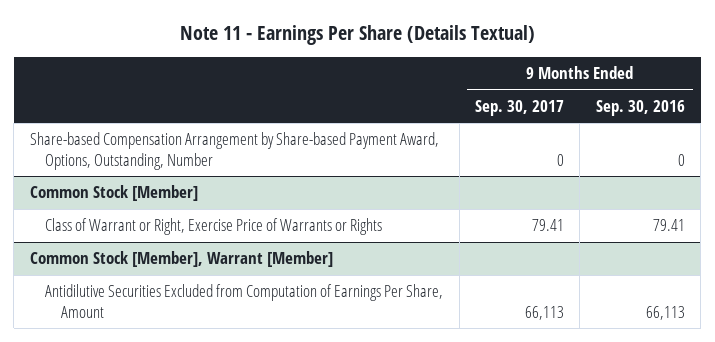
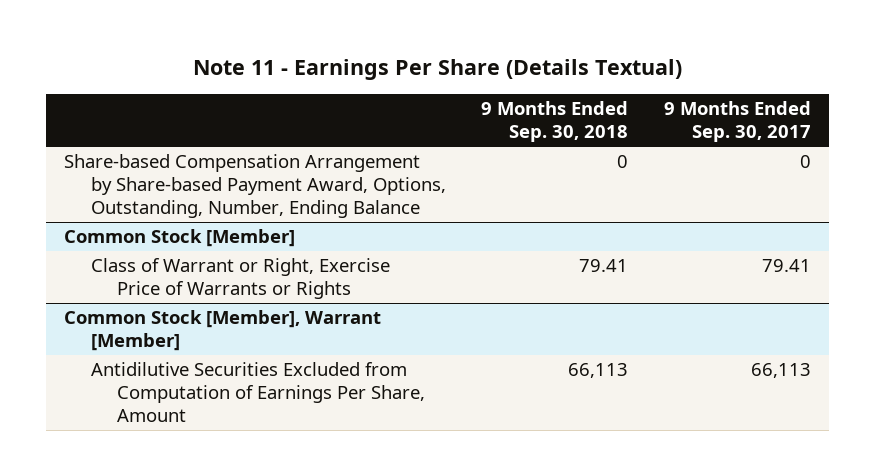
- | 9 Months Ended Sep. 30, 2017 | 9 Months Ended Sep. 30, 2016
+ | 9 Months Ended Sep. 30, 2018 | 9 Months Ended Sep. 30, 2017
- Share-based Compensation Arrangement by Share-based Payment Award, Options, Outstanding, Number | 0 | 0
+ Share-based Compensation Arrangement by Share-based Payment Award, Options, Outstanding, Number, Ending Balance | 0 | 0

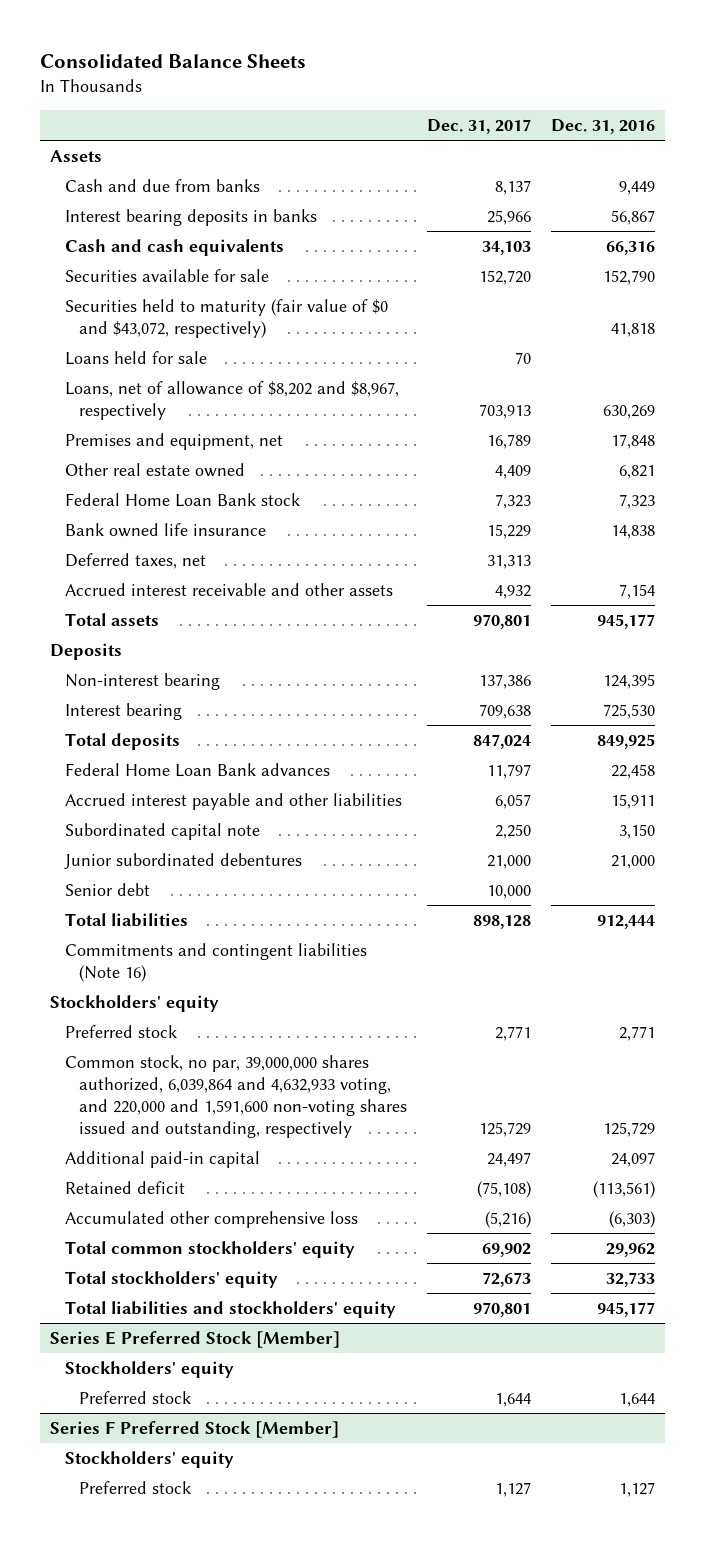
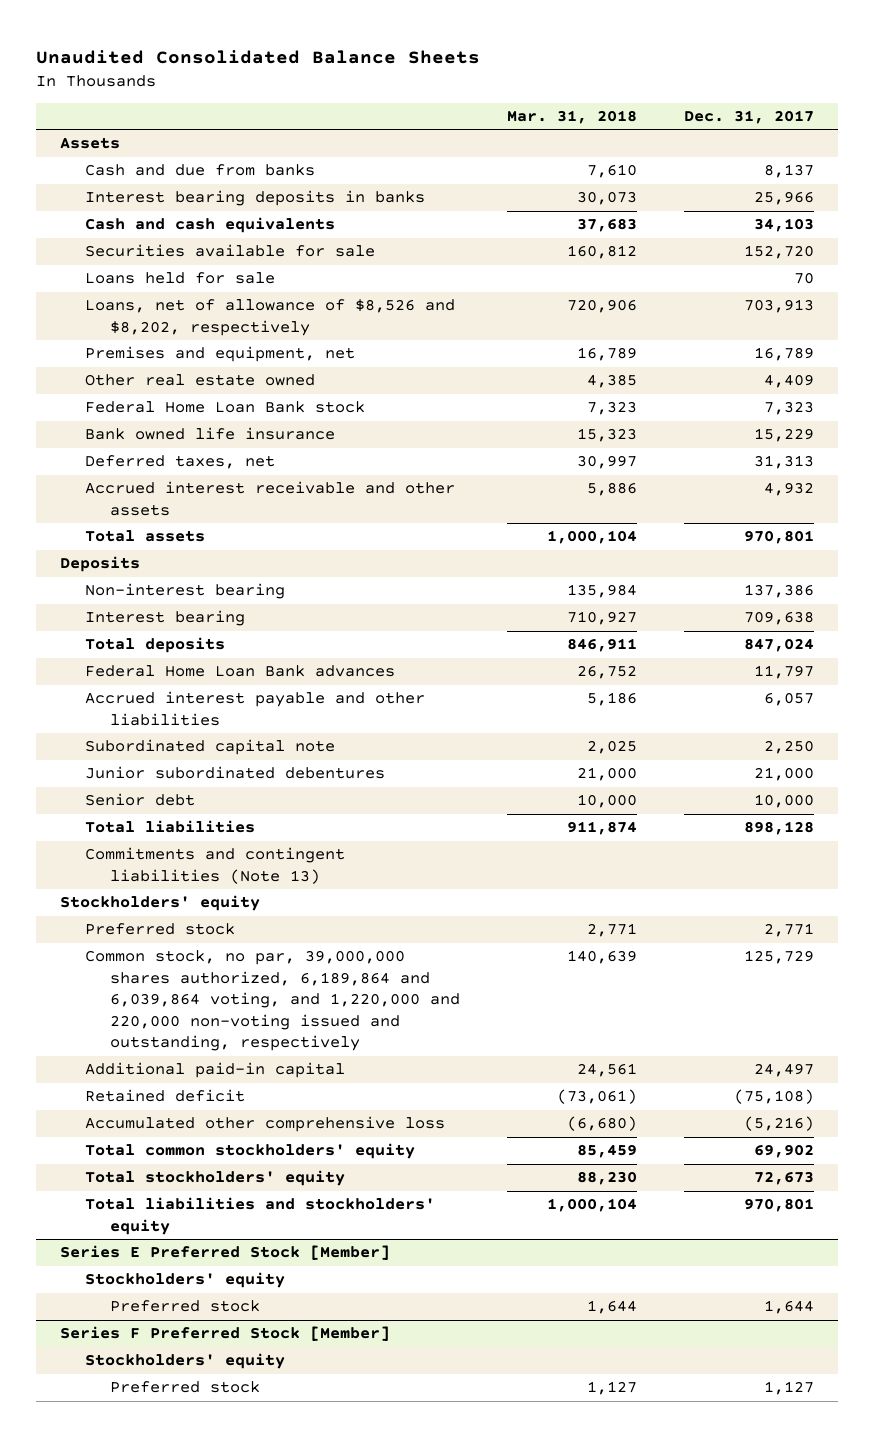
- Consolidated Balance Sheets
+ Unaudited Consolidated Balance Sheets
- | Dec. 31, 2017 | Dec. 31, 2016
+ | Mar. 31, 2018 | Dec. 31, 2017
- Securities held to maturity (fair value of $0 and $43,072, respectively) | | 41,818
- Loans, net of allowance of $8,202 and $8,967, respectively | 703,913 | 630,269
+ Loans, net of allowance of $8,526 and $8,202, respectively | 720,906 | 703,913
- Commitments and contingent liabilities (Note 16)
+ Commitments and contingent liabilities (Note 13)
- Common stock, no par, 39,000,000 shares authorized, 6,039,864 and 4,632,933 voting, and 220,000 and 1,591,600 non-voting shares issued and outstanding, respectively | 125,729 | 125,729
+ Common stock, no par, 39,000,000 shares authorized, 6,189,864 and 6,039,864 voting, and 1,220,000 and 220,000 non-voting issued and outstanding, respectively | 140,639 | 125,729

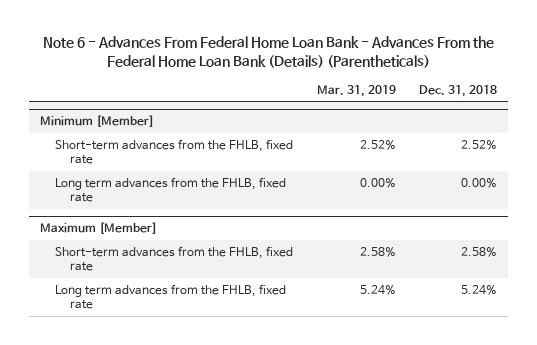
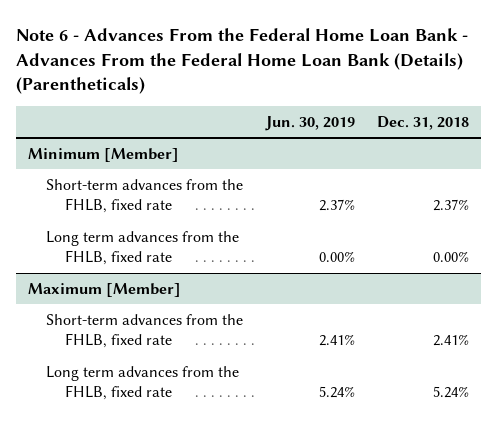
- Note 6 - Advances From Federal Home Loan Bank - Advances From the Federal Home Loan Bank (Details) (Parentheticals)
+ Note 6 - Advances From the Federal Home Loan Bank - Advances From the Federal Home Loan Bank (Details) (Parentheticals)
- | Mar. 31, 2019 | Dec. 31, 2018
+ | Jun. 30, 2019 | Dec. 31, 2018
@ Minimum [Member]
- Short-term advances from the FHLB, fixed rate | 2.52% | 2.52%
+ Short-term advances from the FHLB, fixed rate | 2.37% | 2.37%
@ Maximum [Member]
- Short-term advances from the FHLB, fixed rate | 2.58% | 2.58%
+ Short-term advances from the FHLB, fixed rate | 2.41% | 2.41%

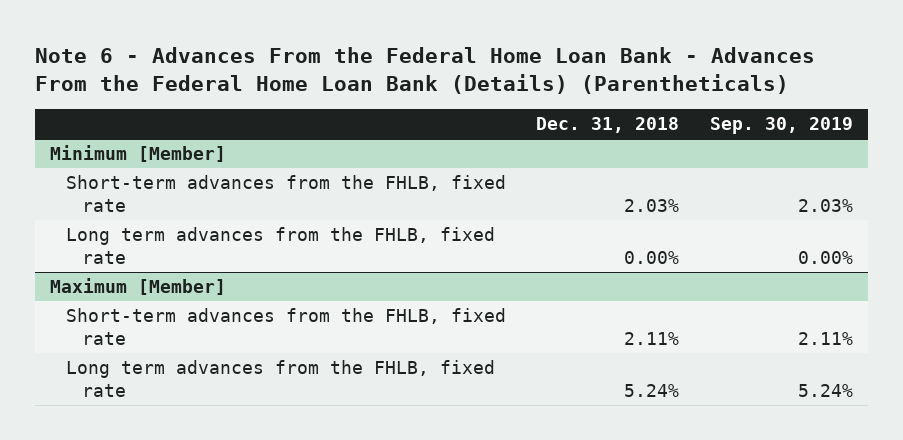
- | Jun. 30, 2019 | Dec. 31, 2018
+ | Dec. 31, 2018 | Sep. 30, 2019
@ Minimum [Member]
- Short-term advances from the FHLB, fixed rate | 2.37% | 2.37%
+ Short-term advances from the FHLB, fixed rate | 2.03% | 2.03%
@ Maximum [Member]
- Short-term advances from the FHLB, fixed rate | 2.41% | 2.41%
+ Short-term advances from the FHLB, fixed rate | 2.11% | 2.11%

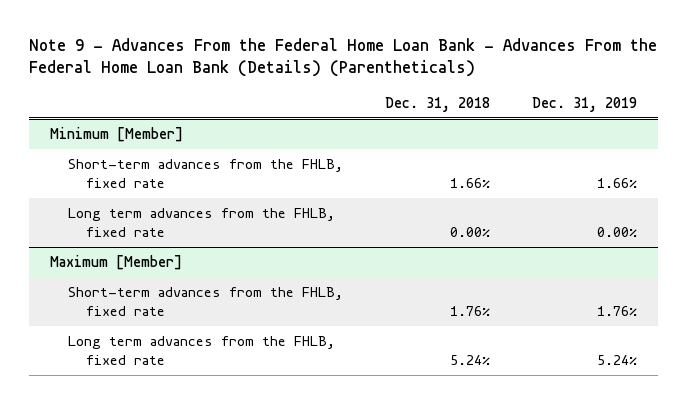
- Note 6 - Advances From the Federal Home Loan Bank - Advances From the Federal Home Loan Bank (Details) (Parentheticals)
+ Note 9 - Advances From the Federal Home Loan Bank - Advances From the Federal Home Loan Bank (Details) (Parentheticals)
- | Dec. 31, 2018 | Sep. 30, 2019
+ | Dec. 31, 2018 | Dec. 31, 2019
@ Minimum [Member]
- Short-term advances from the FHLB, fixed rate | 2.03% | 2.03%
+ Short-term advances from the FHLB, fixed rate | 1.66% | 1.66%
@ Maximum [Member]
- Short-term advances from the FHLB, fixed rate | 2.11% | 2.11%
+ Short-term advances from the FHLB, fixed rate | 1.76% | 1.76%

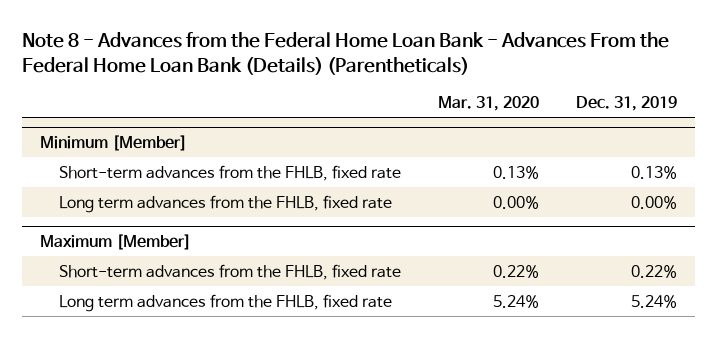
- Note 9 - Advances From the Federal Home Loan Bank - Advances From the Federal Home Loan Bank (Details) (Parentheticals)
+ Note 8 - Advances from the Federal Home Loan Bank - Advances From the Federal Home Loan Bank (Details) (Parentheticals)
- | Dec. 31, 2018 | Dec. 31, 2019
+ | Mar. 31, 2020 | Dec. 31, 2019
@ Minimum [Member]
- Short-term advances from the FHLB, fixed rate | 1.66% | 1.66%
+ Short-term advances from the FHLB, fixed rate | 0.13% | 0.13%
@ Maximum [Member]
- Short-term advances from the FHLB, fixed rate | 1.76% | 1.76%
+ Short-term advances from the FHLB, fixed rate | 0.22% | 0.22%

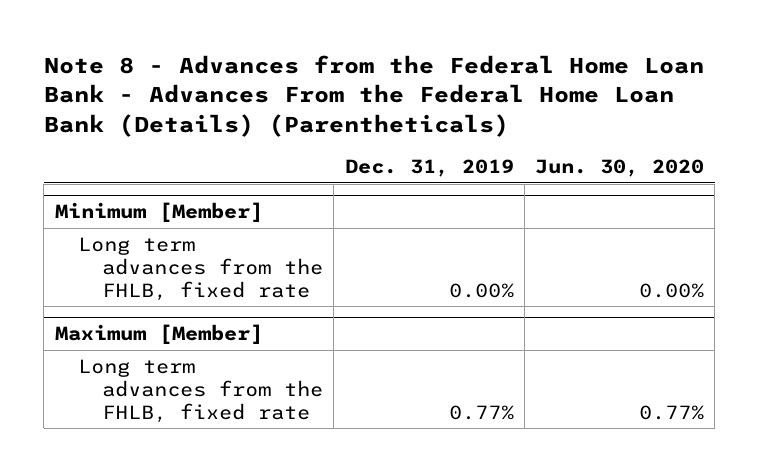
- | Mar. 31, 2020 | Dec. 31, 2019
+ | Dec. 31, 2019 | Jun. 30, 2020
@ Minimum [Member]
- Short-term advances from the FHLB, fixed rate | 0.13% | 0.13%
@ Maximum [Member]
- Short-term advances from the FHLB, fixed rate | 0.22% | 0.22%
- Long term advances from the FHLB, fixed rate | 5.24% | 5.24%
+ Long term advances from the FHLB, fixed rate | 0.77% | 0.77%

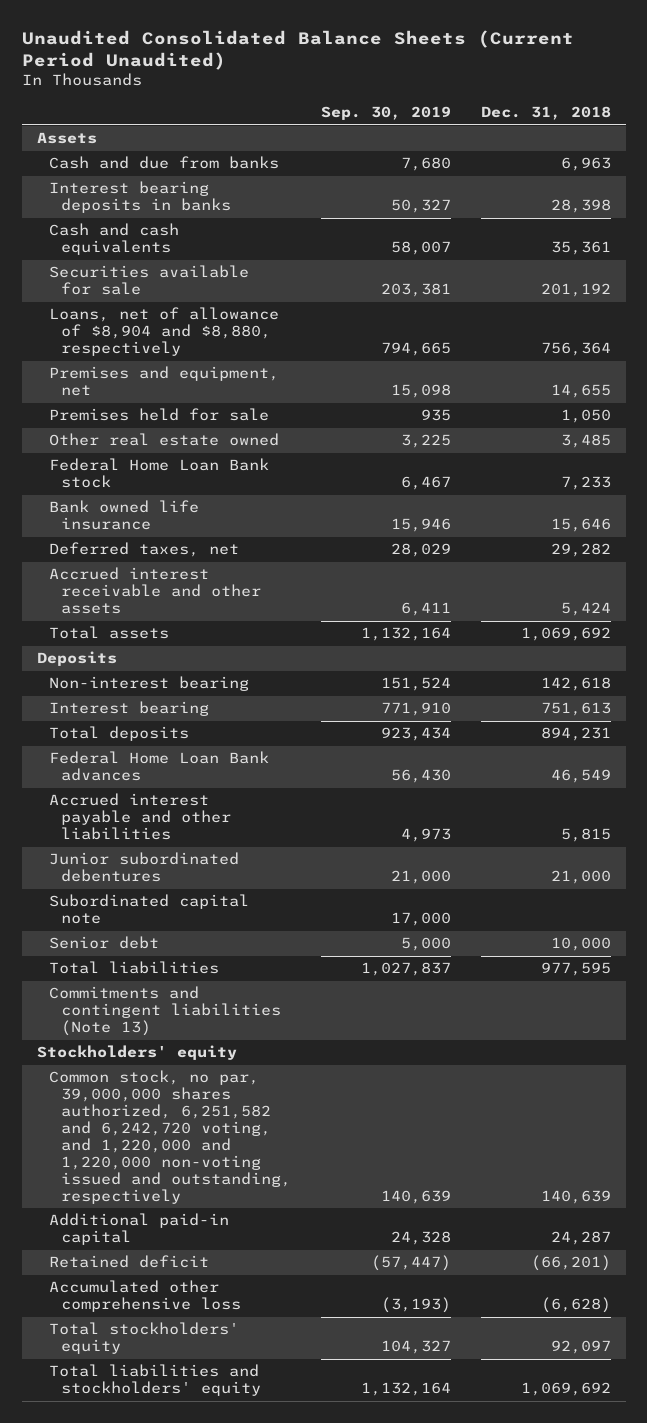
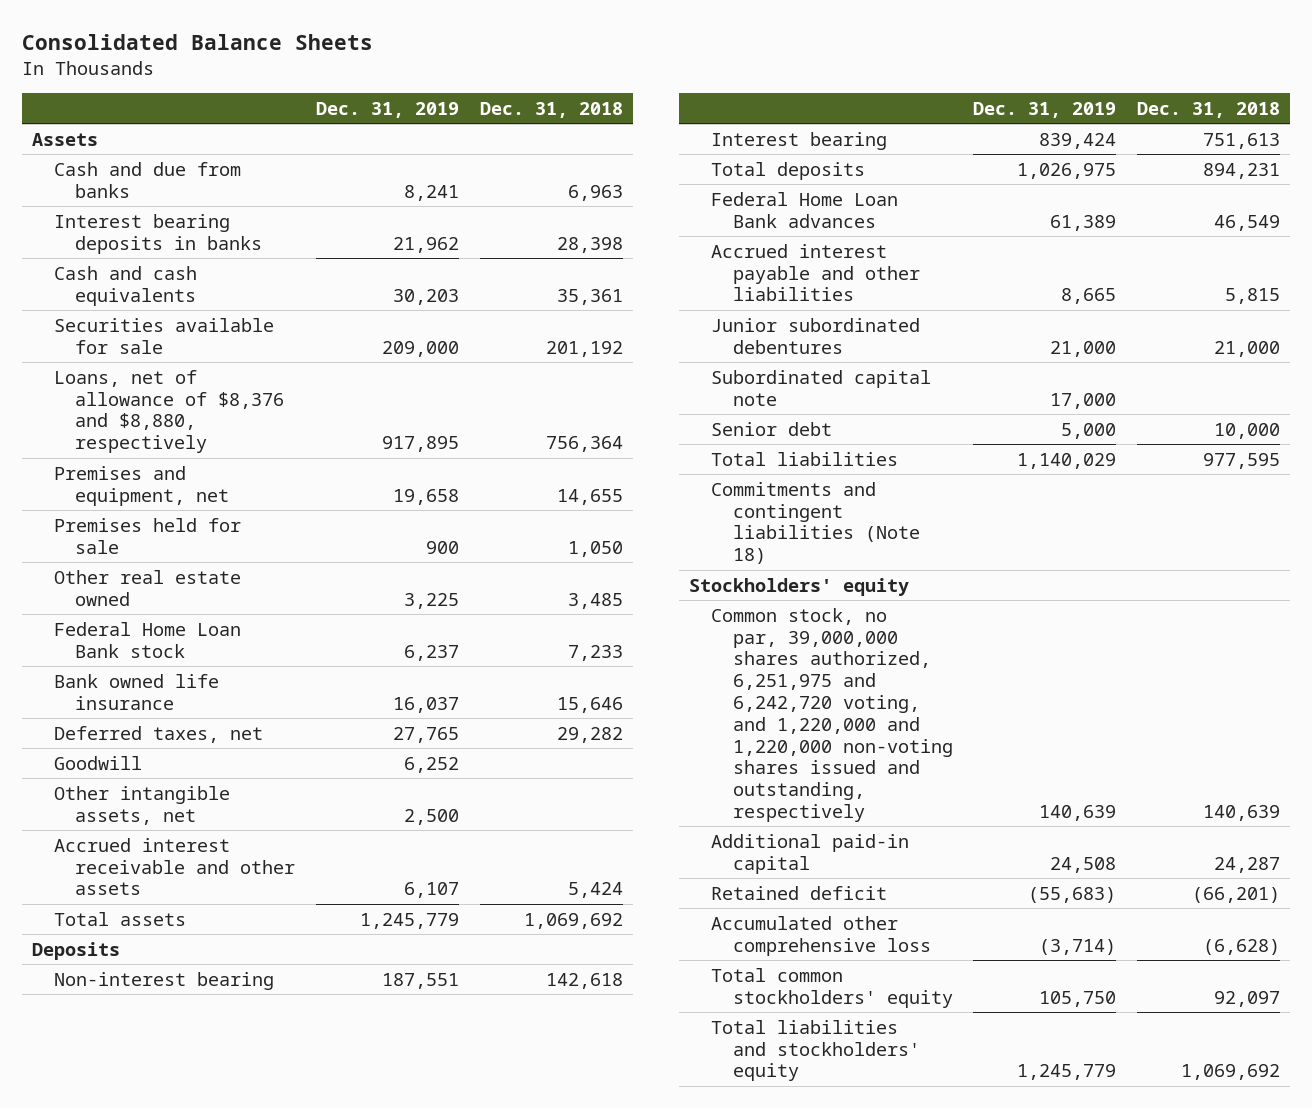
- Unaudited Consolidated Balance Sheets (Current Period Unaudited)
+ Consolidated Balance Sheets
- | Sep. 30, 2019 | Dec. 31, 2018
+ | Dec. 31, 2019 | Dec. 31, 2018
- Loans, net of allowance of $8,904 and $8,880, respectively | 794,665 | 756,364
+ Loans, net of allowance of $8,376 and $8,880, respectively | 917,895 | 756,364
+ Goodwill | 6,252 |
+ Other intangible assets, net | 2,500 |
- Commitments and contingent liabilities (Note 13)
+ Commitments and contingent liabilities (Note 18)
- Common stock, no par, 39,000,000 shares authorized, 6,251,582 and 6,242,720 voting, and 1,220,000 and 1,220,000 non-voting issued and outstanding, respectively | 140,639 | 140,639
+ Common stock, no par, 39,000,000 shares authorized, 6,251,975 and 6,242,720 voting, and 1,220,000 and 1,220,000 non-voting shares issued and outstanding, respectively | 140,639 | 140,639
- Total stockholders' equity | 104,327 | 92,097
+ Total common stockholders' equity | 105,750 | 92,097

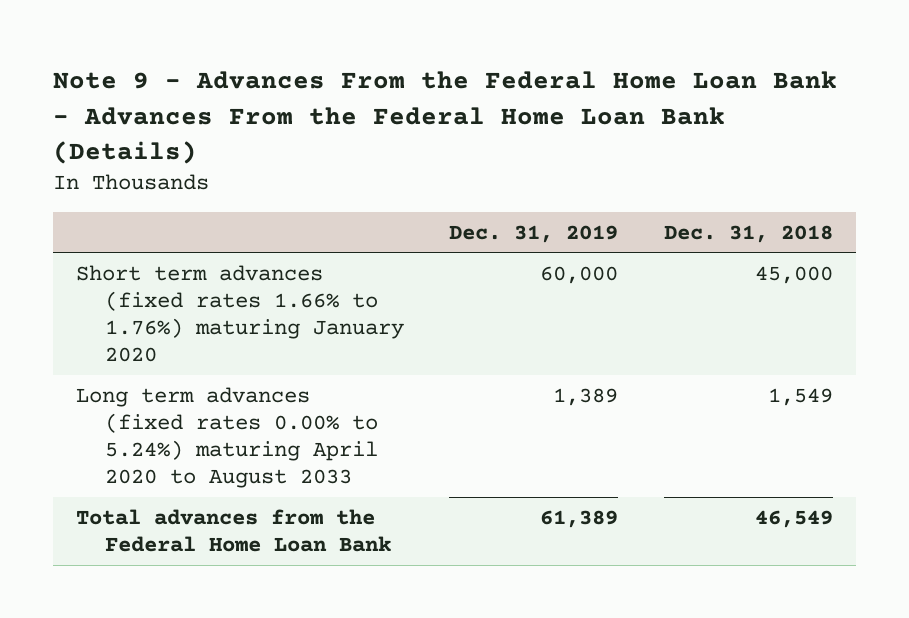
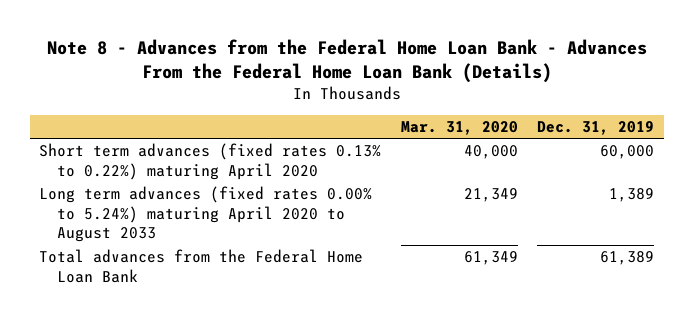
- Note 9 - Advances From the Federal Home Loan Bank - Advances From the Federal Home Loan Bank (Details)
+ Note 8 - Advances from the Federal Home Loan Bank - Advances From the Federal Home Loan Bank (Details)
- | Dec. 31, 2019 | Dec. 31, 2018
+ | Mar. 31, 2020 | Dec. 31, 2019
- Short term advances (fixed rates 1.66% to 1.76%) maturing January 2020 | 60,000 | 45,000
+ Short term advances (fixed rates 0.13% to 0.22%) maturing April 2020 | 40,000 | 60,000

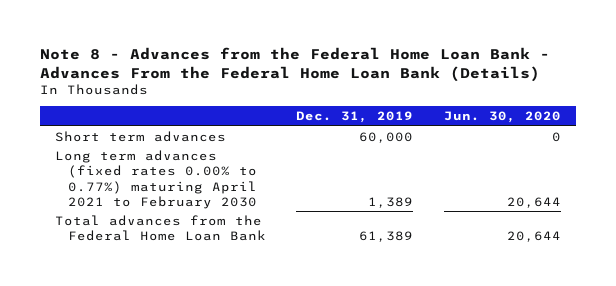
- | Mar. 31, 2020 | Dec. 31, 2019
+ | Dec. 31, 2019 | Jun. 30, 2020
- Short term advances (fixed rates 0.13% to 0.22%) maturing April 2020 | 40,000 | 60,000
- Long term advances (fixed rates 0.00% to 5.24%) maturing April 2020 to August 2033 | 21,349 | 1,389
+ Short term advances | 60,000 | 0
+ Long term advances (fixed rates 0.00% to 0.77%) maturing April 2021 to February 2030 | 1,389 | 20,644

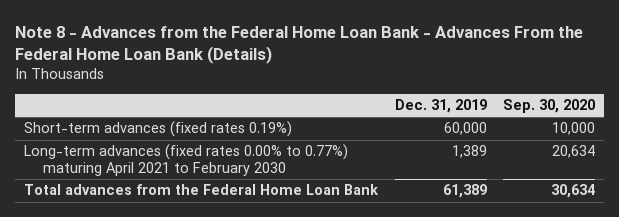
- | Dec. 31, 2019 | Jun. 30, 2020
+ | Dec. 31, 2019 | Sep. 30, 2020
- Short term advances | 60,000 | 0
- Long term advances (fixed rates 0.00% to 0.77%) maturing April 2021 to February 2030 | 1,389 | 20,644
+ Short-term advances (fixed rates 0.19%) | 60,000 | 10,000
+ Long-term advances (fixed rates 0.00% to 0.77%) maturing April 2021 to February 2030 | 1,389 | 20,634

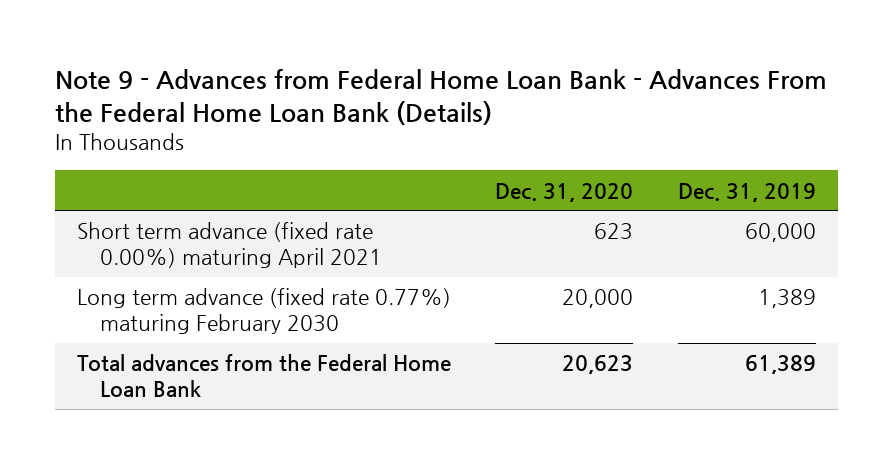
- Note 8 - Advances from the Federal Home Loan Bank - Advances From the Federal Home Loan Bank (Details)
+ Note 9 - Advances from Federal Home Loan Bank - Advances From the Federal Home Loan Bank (Details)
- | Dec. 31, 2019 | Sep. 30, 2020
+ | Dec. 31, 2020 | Dec. 31, 2019
- Short-term advances (fixed rates 0.19%) | 60,000 | 10,000
- Long-term advances (fixed rates 0.00% to 0.77%) maturing April 2021 to February 2030 | 1,389 | 20,634
+ Short term advance (fixed rate 0.00%) maturing April 2021 | 623 | 60,000
+ Long term advance (fixed rate 0.77%) maturing February 2030 | 20,000 | 1,389

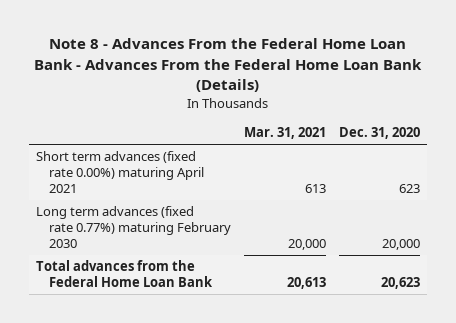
- Note 9 - Advances from Federal Home Loan Bank - Advances From the Federal Home Loan Bank (Details)
+ Note 8 - Advances From the Federal Home Loan Bank - Advances From the Federal Home Loan Bank (Details)
- | Dec. 31, 2020 | Dec. 31, 2019
+ | Mar. 31, 2021 | Dec. 31, 2020
- Short term advance (fixed rate 0.00%) maturing April 2021 | 623 | 60,000
- Long term advance (fixed rate 0.77%) maturing February 2030 | 20,000 | 1,389
+ Short term advances (fixed rate 0.00%) maturing April 2021 | 613 | 623
+ Long term advances (fixed rate 0.77%) maturing February 2030 | 20,000 | 20,000

